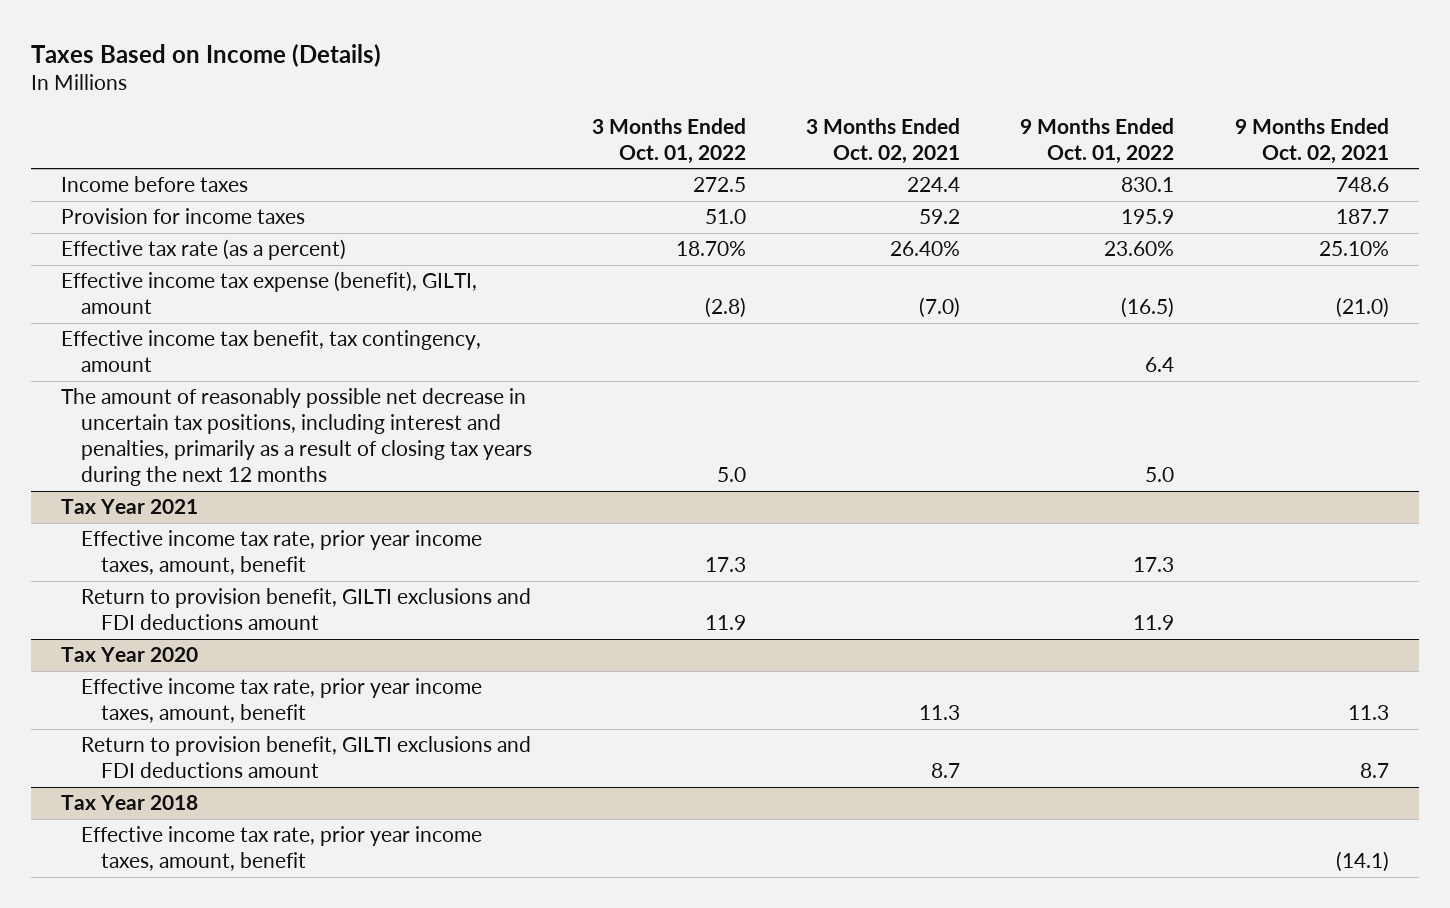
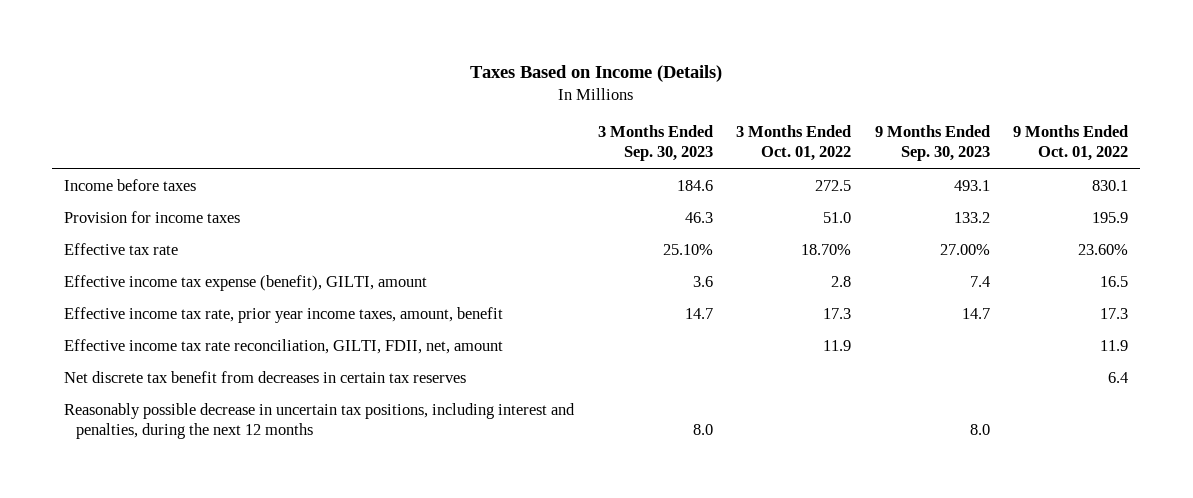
- | 3 Months Ended Oct. 01, 2022 | 3 Months Ended Oct. 02, 2021 | 9 Months Ended Oct. 01, 2022 | 9 Months Ended Oct. 02, 2021
+ | 3 Months Ended Sep. 30, 2023 | 3 Months Ended Oct. 01, 2022 | 9 Months Ended Sep. 30, 2023 | 9 Months Ended Oct. 01, 2022
- Effective tax rate (as a percent) | 18.70% | 26.40% | 23.60% | 25.10%
- Effective income tax expense (benefit), GILTI, amount | (2.8) | (7.0) | (16.5) | (21.0)
- Effective income tax benefit, tax contingency, amount | | | 6.4 |
- The amount of reasonably possible net decrease in uncertain tax positions, including interest and penalties, primarily as a result of closing tax years during the next 12 months | 5.0 | | 5.0 |
- Tax Year 2021
+ Effective tax rate | 25.10% | 18.70% | 27.00% | 23.60%
+ Effective income tax expense (benefit), GILTI, amount | 3.6 | 2.8 | 7.4 | 16.5
- Return to provision benefit, GILTI exclusions and FDI deductions amount | 11.9 | | 11.9 |
- Tax Year 2020
- Effective income tax rate, prior year income taxes, amount, benefit | | 11.3 | | 11.3
- Return to provision benefit, GILTI exclusions and FDI deductions amount | | 8.7 | | 8.7
- Tax Year 2018
- Effective income tax rate, prior year income taxes, amount, benefit | | | | (14.1)
+ Effective income tax rate reconciliation, GILTI, FDII, net, amount | | 11.9 | | 11.9
+ Net discrete tax benefit from decreases in certain tax reserves | | | | 6.4
+ Reasonably possible decrease in uncertain tax positions, including interest and penalties, during the next 12 months | 8.0 | | 8.0 |

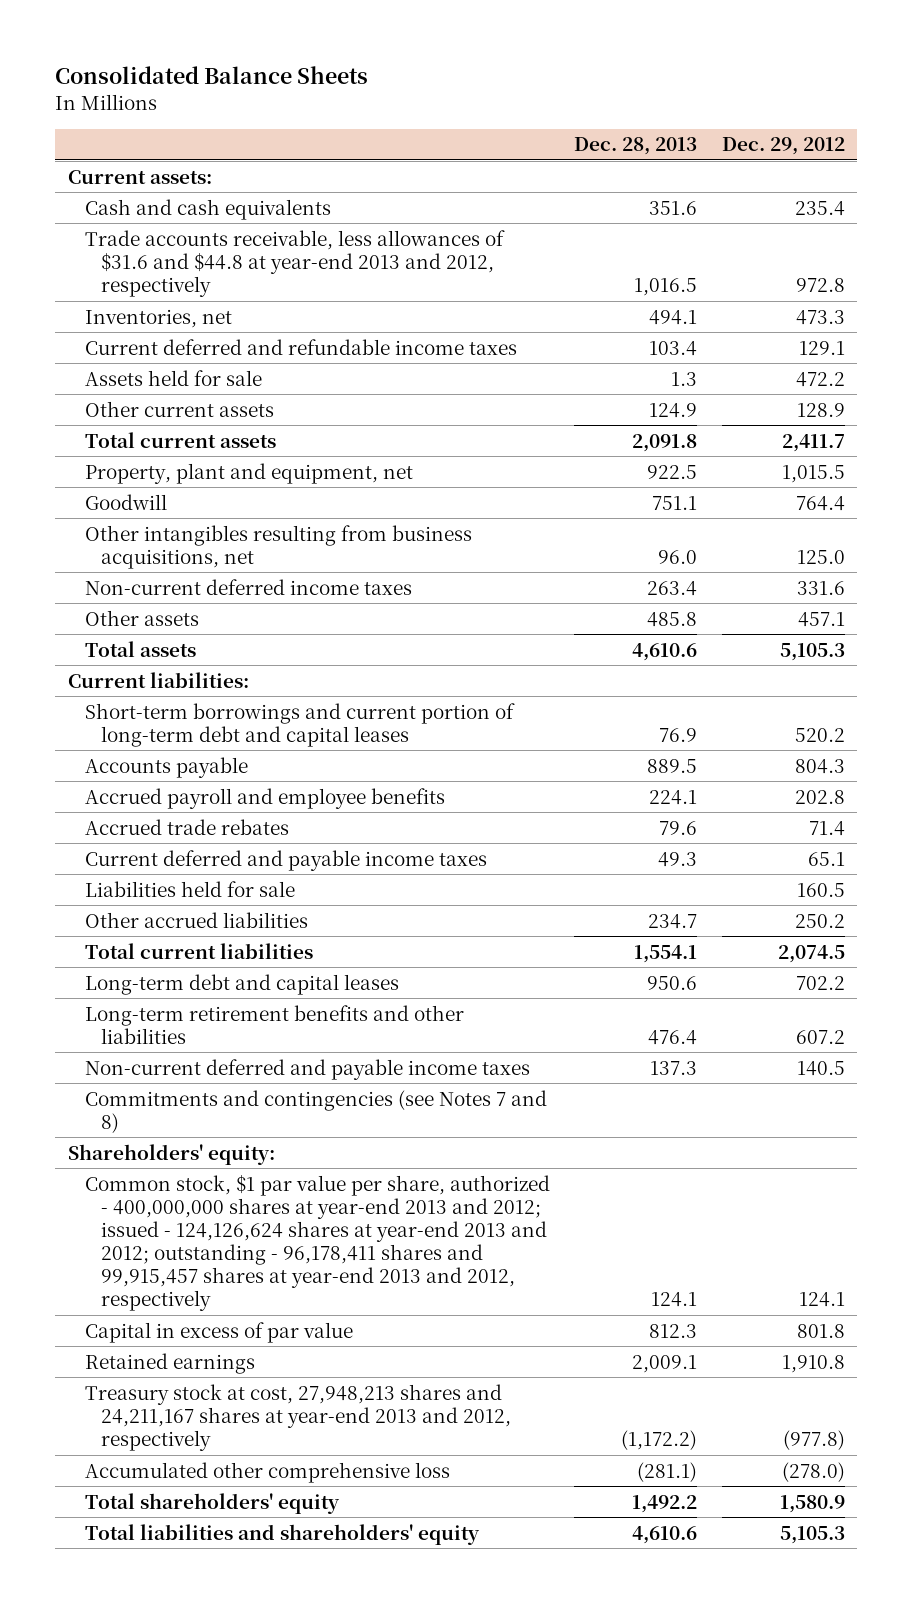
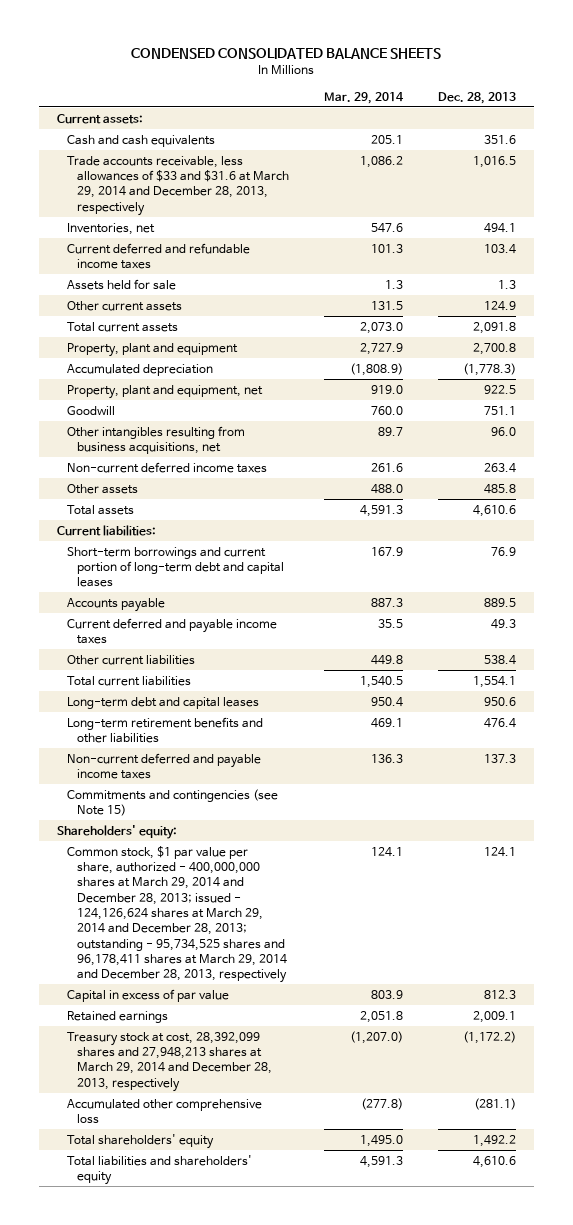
- Consolidated Balance Sheets
+ CONDENSED CONSOLIDATED BALANCE SHEETS
- | Dec. 28, 2013 | Dec. 29, 2012
+ | Mar. 29, 2014 | Dec. 28, 2013
- Trade accounts receivable, less allowances of $31.6 and $44.8 at year-end 2013 and 2012, respectively | 1,016.5 | 972.8
+ Trade accounts receivable, less allowances of $33 and $31.6 at March 29, 2014 and December 28, 2013, respectively | 1,086.2 | 1,016.5
+ Property, plant and equipment | 2,727.9 | 2,700.8
+ Accumulated depreciation | (1,808.9) | (1,778.3)
- Accrued payroll and employee benefits | 224.1 | 202.8
- Accrued trade rebates | 79.6 | 71.4
- Liabilities held for sale | | 160.5
- Other accrued liabilities | 234.7 | 250.2
+ Other current liabilities | 449.8 | 538.4
- Commitments and contingencies (see Notes 7 and 8)
+ Commitments and contingencies (see Note 15)
- Common stock, $1 par value per share, authorized - 400,000,000 shares at year-end 2013 and 2012; issued - 124,126,624 shares at year-end 2013 and 2012; outstanding - 96,178,411 shares and 99,915,457 shares at year-end 2013 and 2012, respectively | 124.1 | 124.1
+ Common stock, $1 par value per share, authorized - 400,000,000 shares at March 29, 2014 and December 28, 2013; issued - 124,126,624 shares at March 29, 2014 and December 28, 2013; outstanding - 95,734,525 shares and 96,178,411 shares at March 29, 2014 and December 28, 2013, respectively | 124.1 | 124.1
- Treasury stock at cost, 27,948,213 shares and 24,211,167 shares at year-end 2013 and 2012, respectively | (1,172.2) | (977.8)
+ Treasury stock at cost, 28,392,099 shares and 27,948,213 shares at March 29, 2014 and December 28, 2013, respectively | (1,207.0) | (1,172.2)

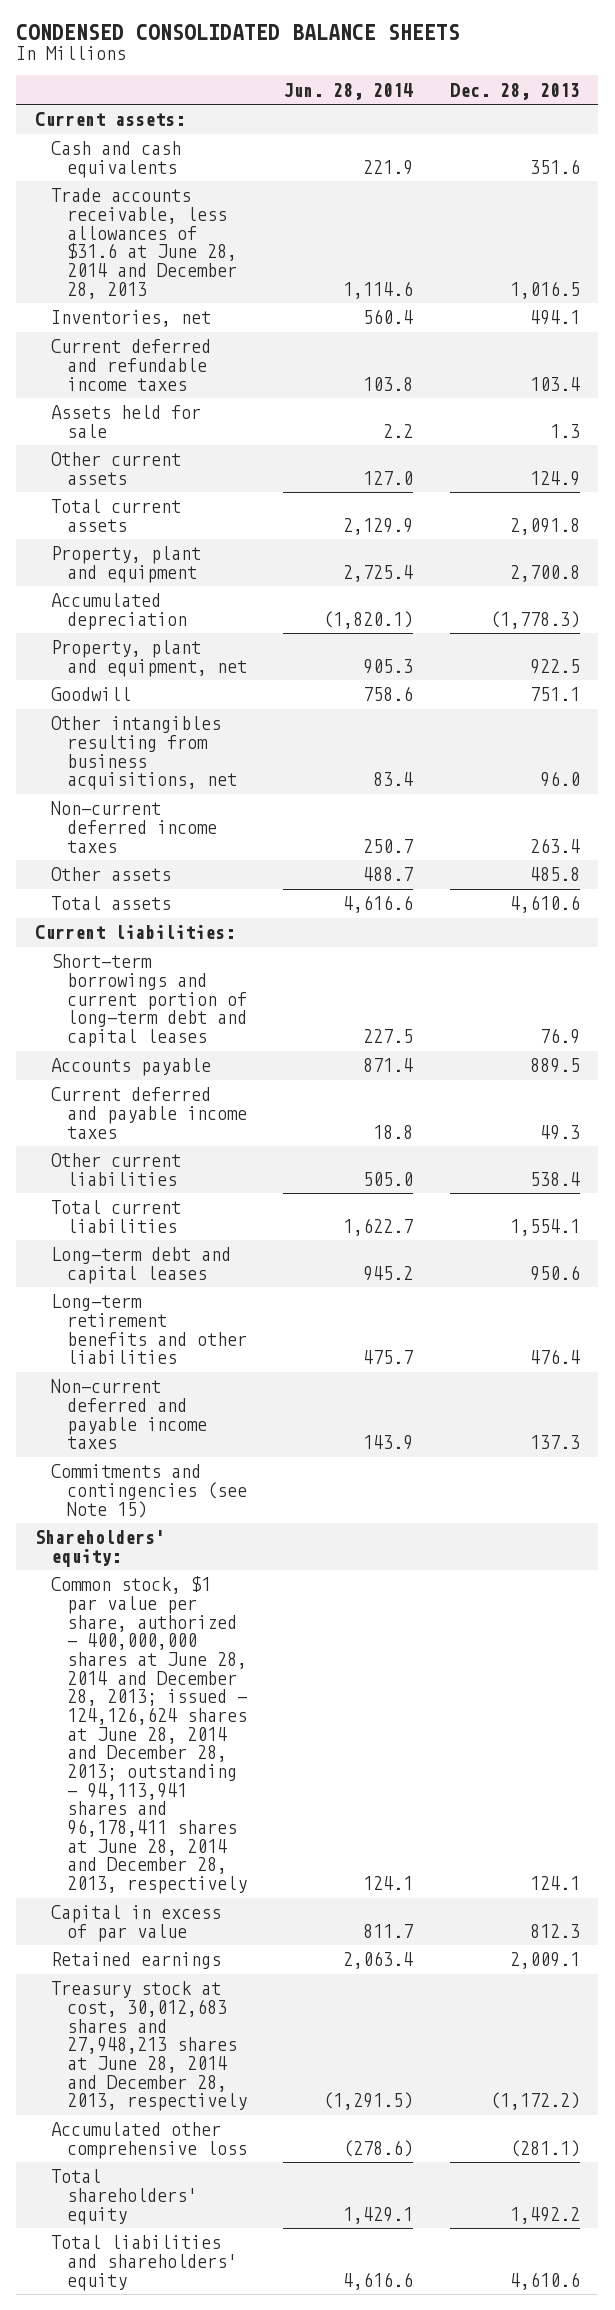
- | Mar. 29, 2014 | Dec. 28, 2013
+ | Jun. 28, 2014 | Dec. 28, 2013
- Trade accounts receivable, less allowances of $33 and $31.6 at March 29, 2014 and December 28, 2013, respectively | 1,086.2 | 1,016.5
+ Trade accounts receivable, less allowances of $31.6 at June 28, 2014 and December 28, 2013 | 1,114.6 | 1,016.5
- Common stock, $1 par value per share, authorized - 400,000,000 shares at March 29, 2014 and December 28, 2013; issued - 124,126,624 shares at March 29, 2014 and December 28, 2013; outstanding - 95,734,525 shares and 96,178,411 shares at March 29, 2014 and December 28, 2013, respectively | 124.1 | 124.1
+ Common stock, $1 par value per share, authorized - 400,000,000 shares at June 28, 2014 and December 28, 2013; issued - 124,126,624 shares at June 28, 2014 and December 28, 2013; outstanding - 94,113,941 shares and 96,178,411 shares at June 28, 2014 and December 28, 2013, respectively | 124.1 | 124.1
- Treasury stock at cost, 28,392,099 shares and 27,948,213 shares at March 29, 2014 and December 28, 2013, respectively | (1,207.0) | (1,172.2)
+ Treasury stock at cost, 30,012,683 shares and 27,948,213 shares at June 28, 2014 and December 28, 2013, respectively | (1,291.5) | (1,172.2)

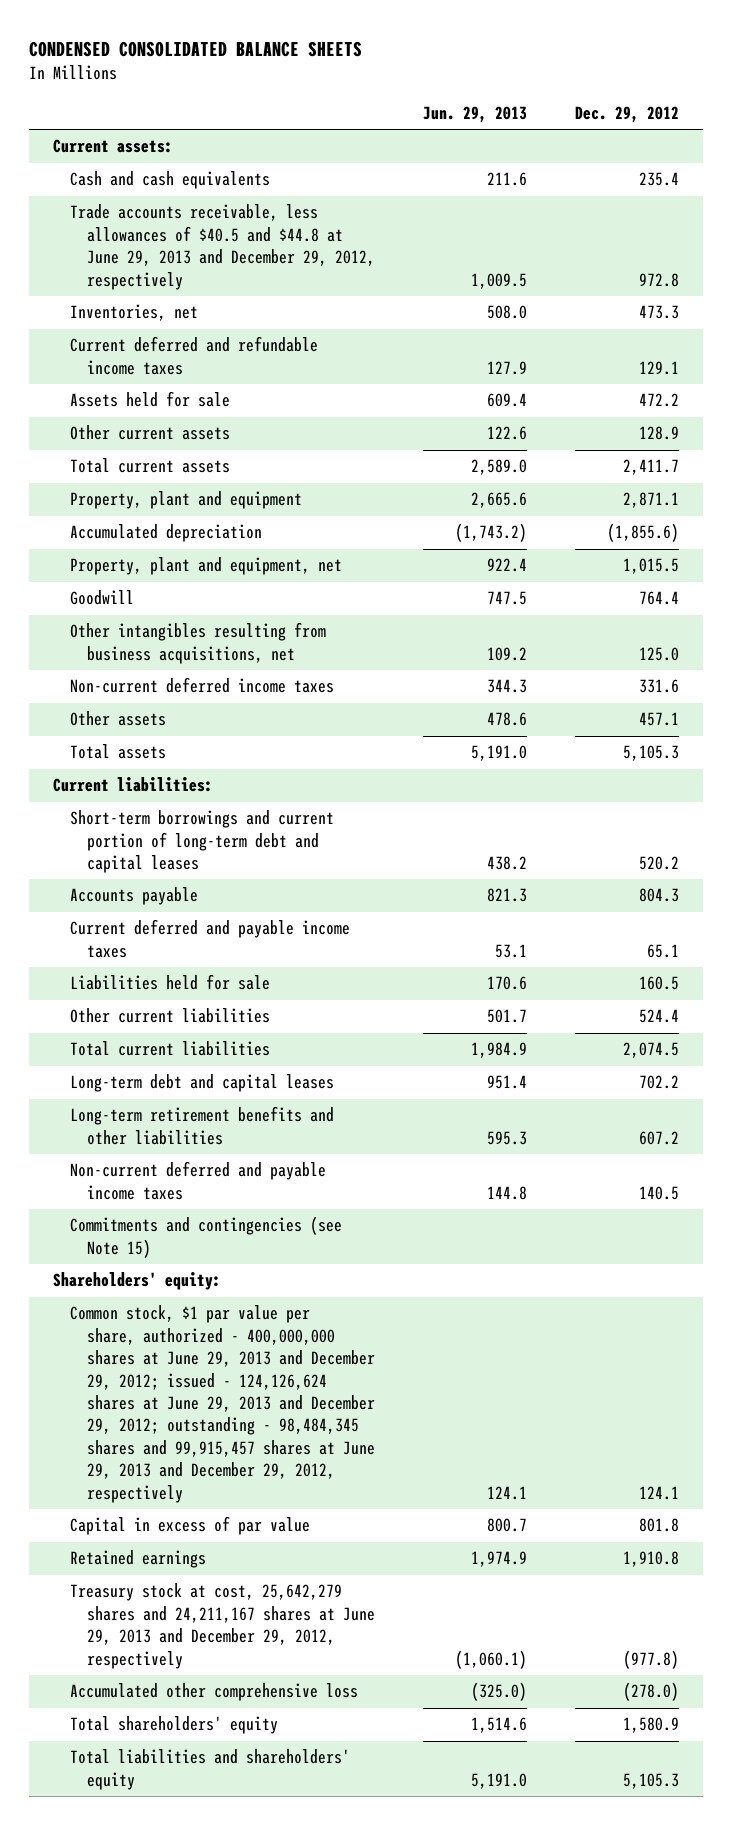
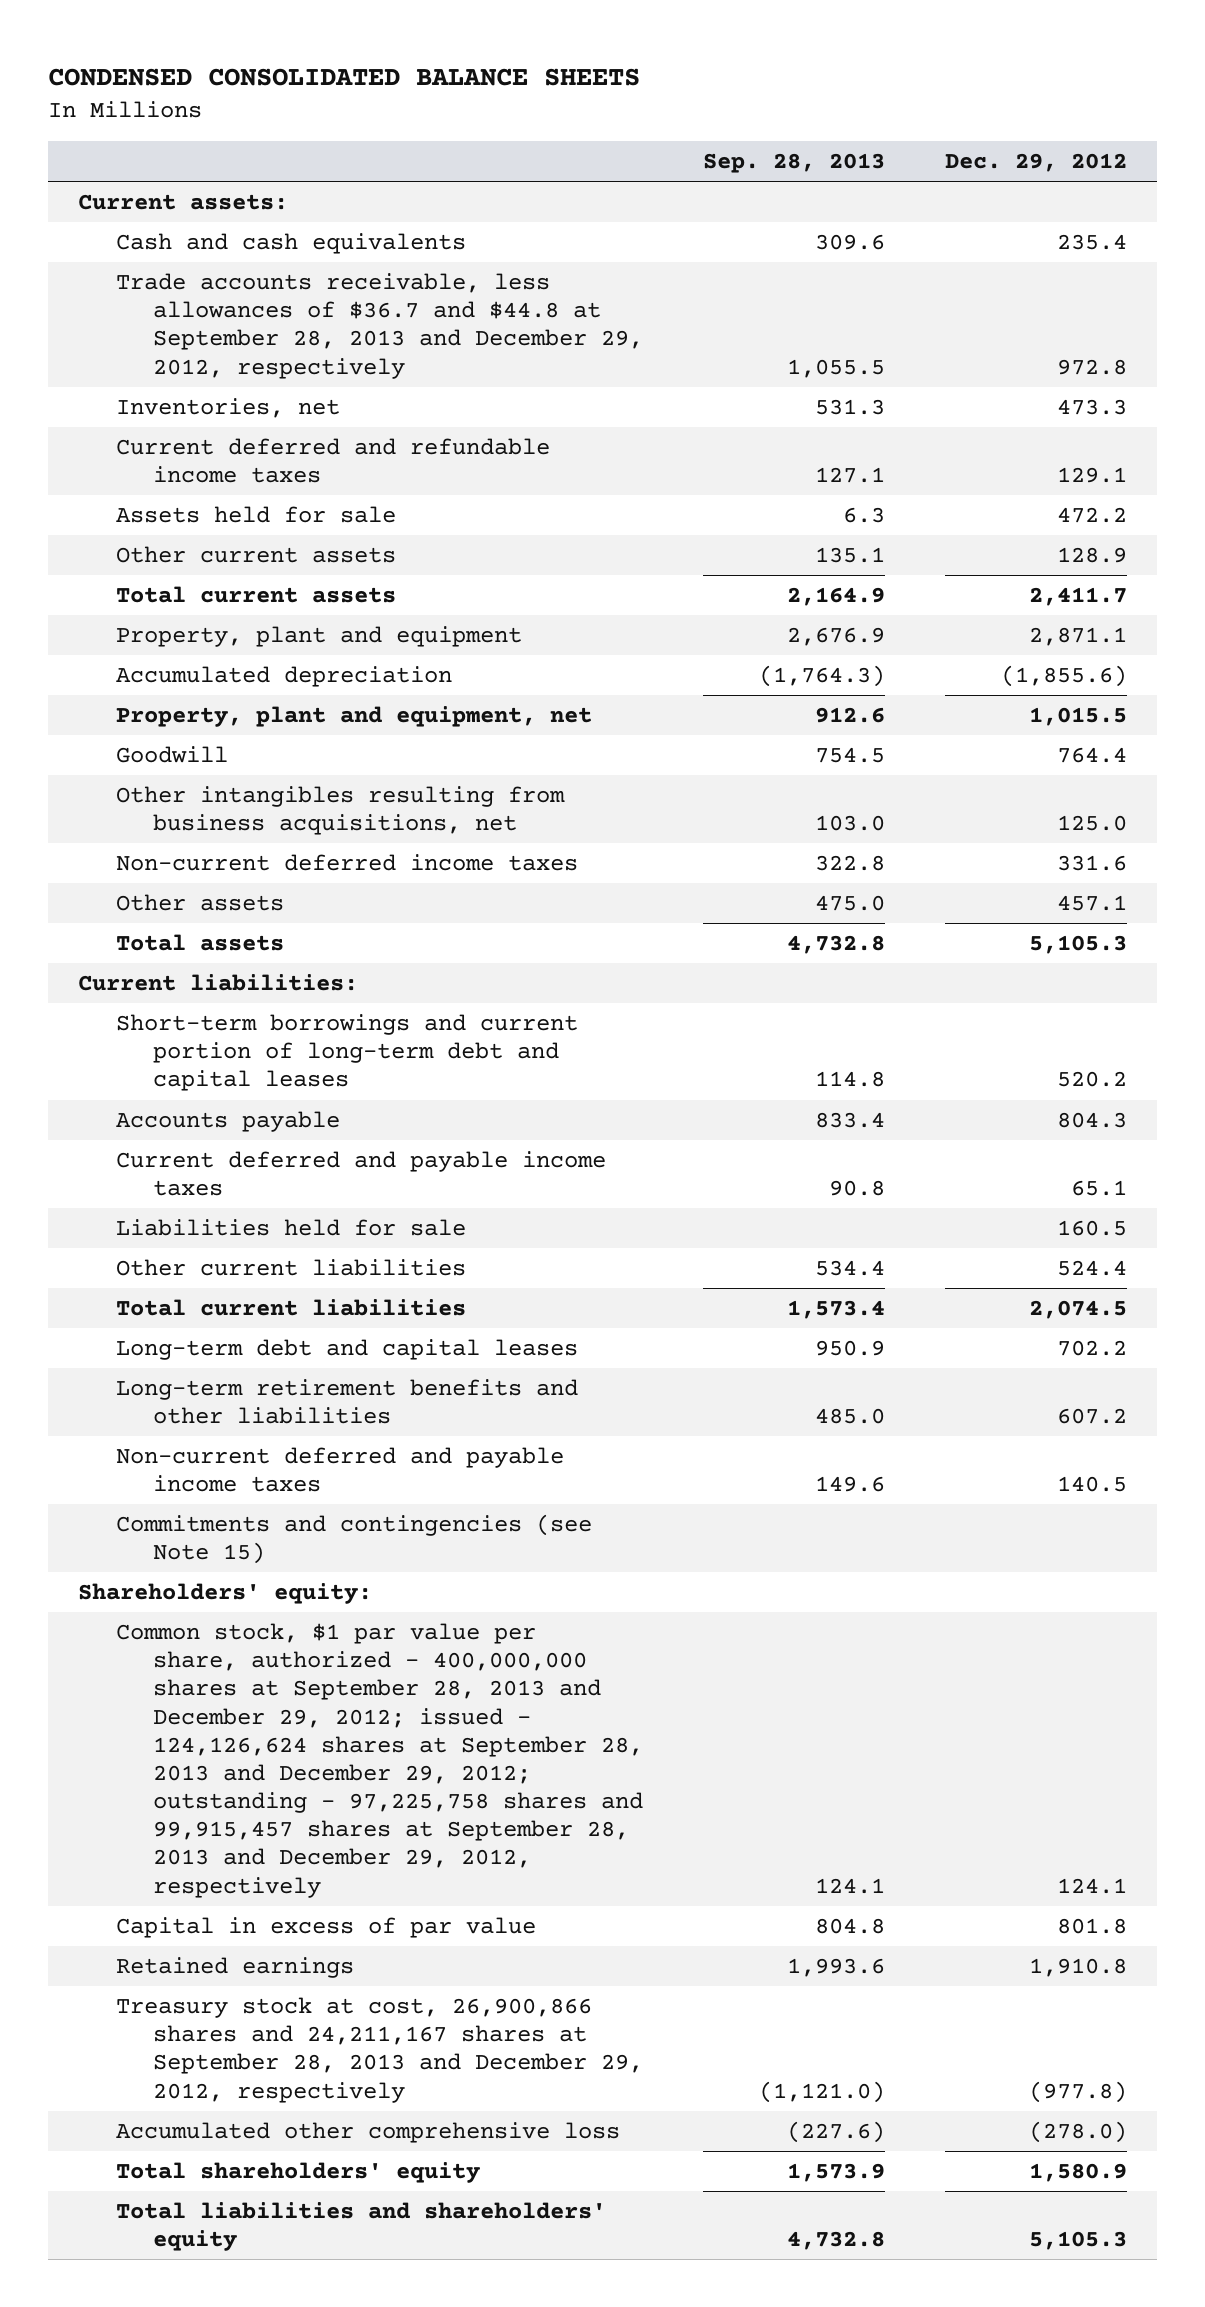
- | Jun. 29, 2013 | Dec. 29, 2012
+ | Sep. 28, 2013 | Dec. 29, 2012
- Trade accounts receivable, less allowances of $40.5 and $44.8 at June 29, 2013 and December 29, 2012, respectively | 1,009.5 | 972.8
+ Trade accounts receivable, less allowances of $36.7 and $44.8 at September 28, 2013 and December 29, 2012, respectively | 1,055.5 | 972.8
- Common stock, $1 par value per share, authorized - 400,000,000 shares at June 29, 2013 and December 29, 2012; issued - 124,126,624 shares at June 29, 2013 and December 29, 2012; outstanding - 98,484,345 shares and 99,915,457 shares at June 29, 2013 and December 29, 2012, respectively | 124.1 | 124.1
+ Common stock, $1 par value per share, authorized - 400,000,000 shares at September 28, 2013 and December 29, 2012; issued - 124,126,624 shares at September 28, 2013 and December 29, 2012; outstanding - 97,225,758 shares and 99,915,457 shares at September 28, 2013 and December 29, 2012, respectively | 124.1 | 124.1
- Treasury stock at cost, 25,642,279 shares and 24,211,167 shares at June 29, 2013 and December 29, 2012, respectively | (1,060.1) | (977.8)
+ Treasury stock at cost, 26,900,866 shares and 24,211,167 shares at September 28, 2013 and December 29, 2012, respectively | (1,121.0) | (977.8)

